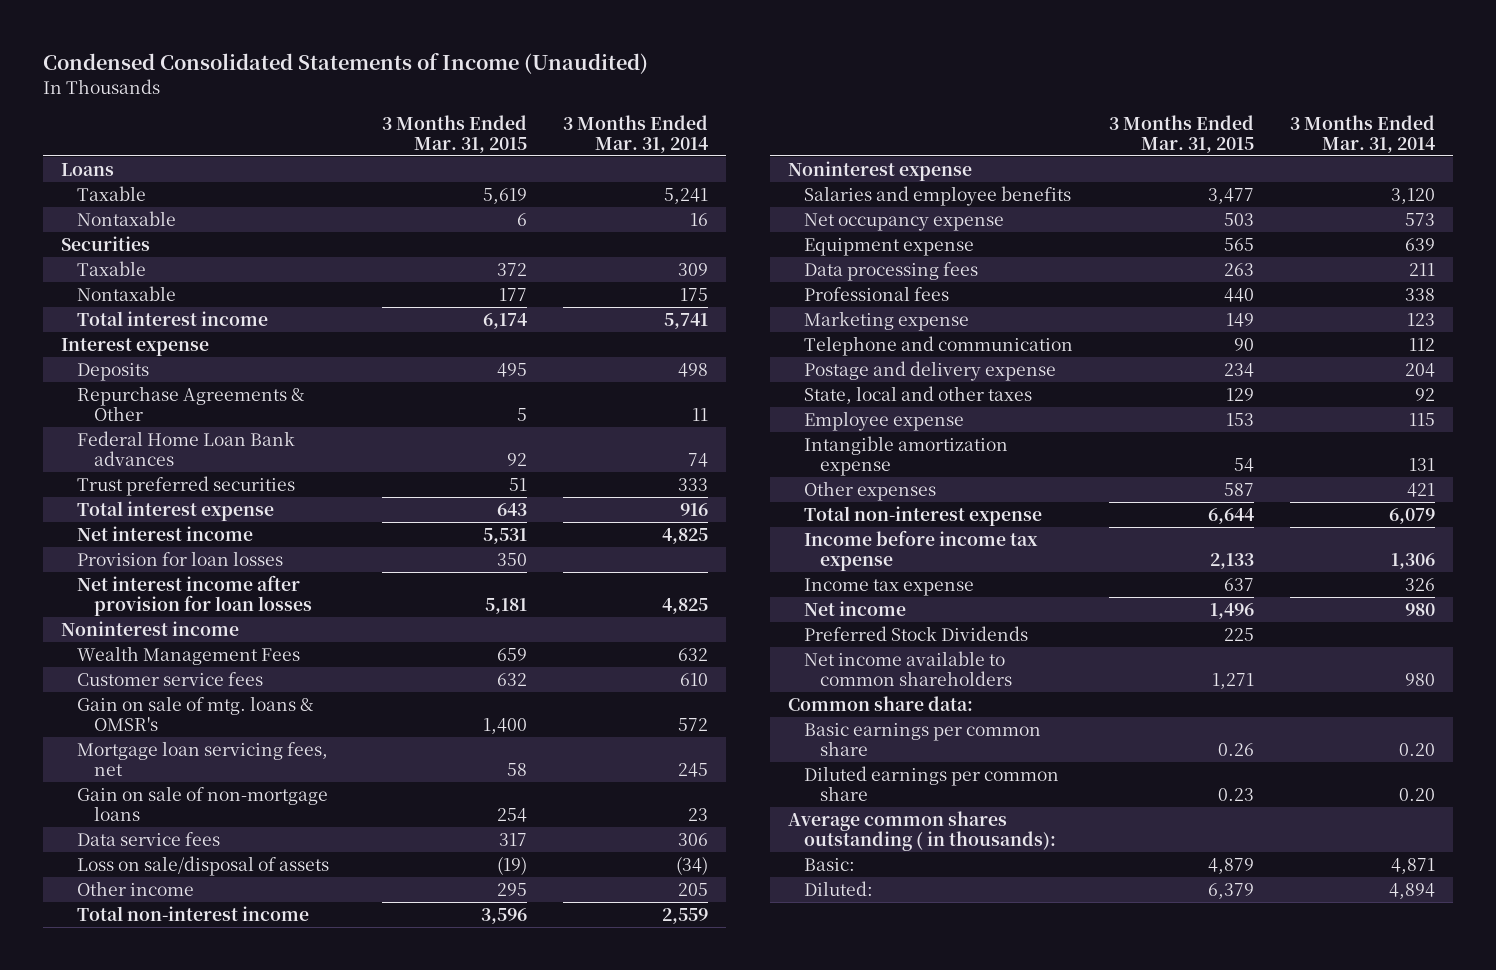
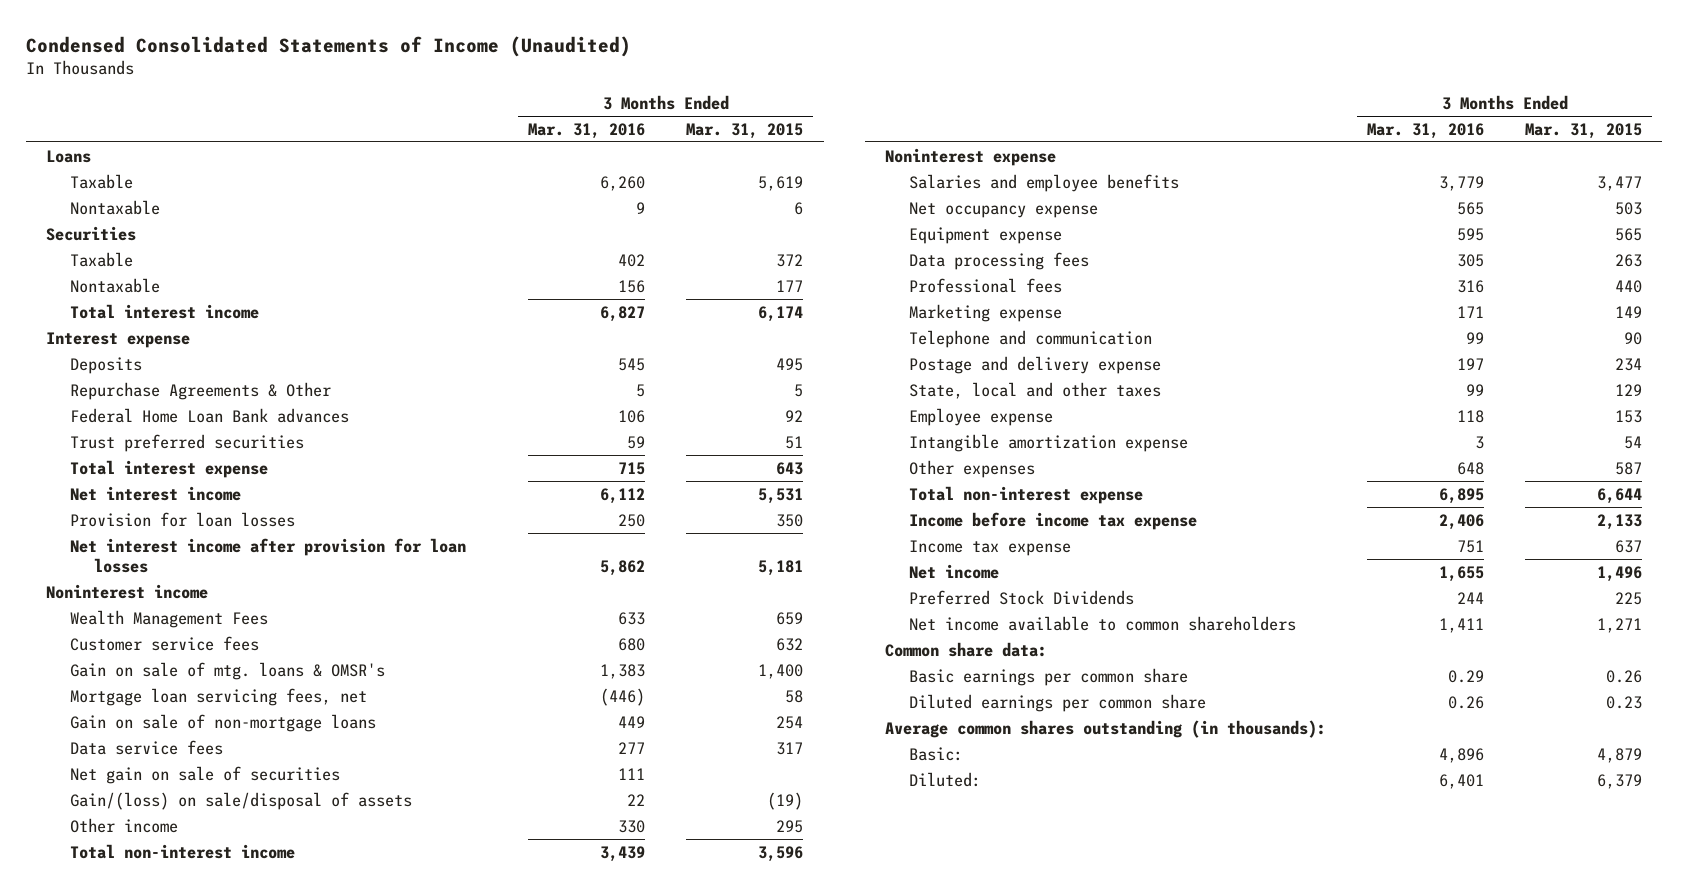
- | 3 Months Ended Mar. 31, 2015 | 3 Months Ended Mar. 31, 2014
+ | 3 Months Ended Mar. 31, 2016 | 3 Months Ended Mar. 31, 2015
- Loss on sale/disposal of assets | (19) | (34)
+ Net gain on sale of securities | 111 |
+ Gain/(loss) on sale/disposal of assets | 22 | (19)
- Average common shares outstanding ( in thousands):
+ Average common shares outstanding (in thousands):

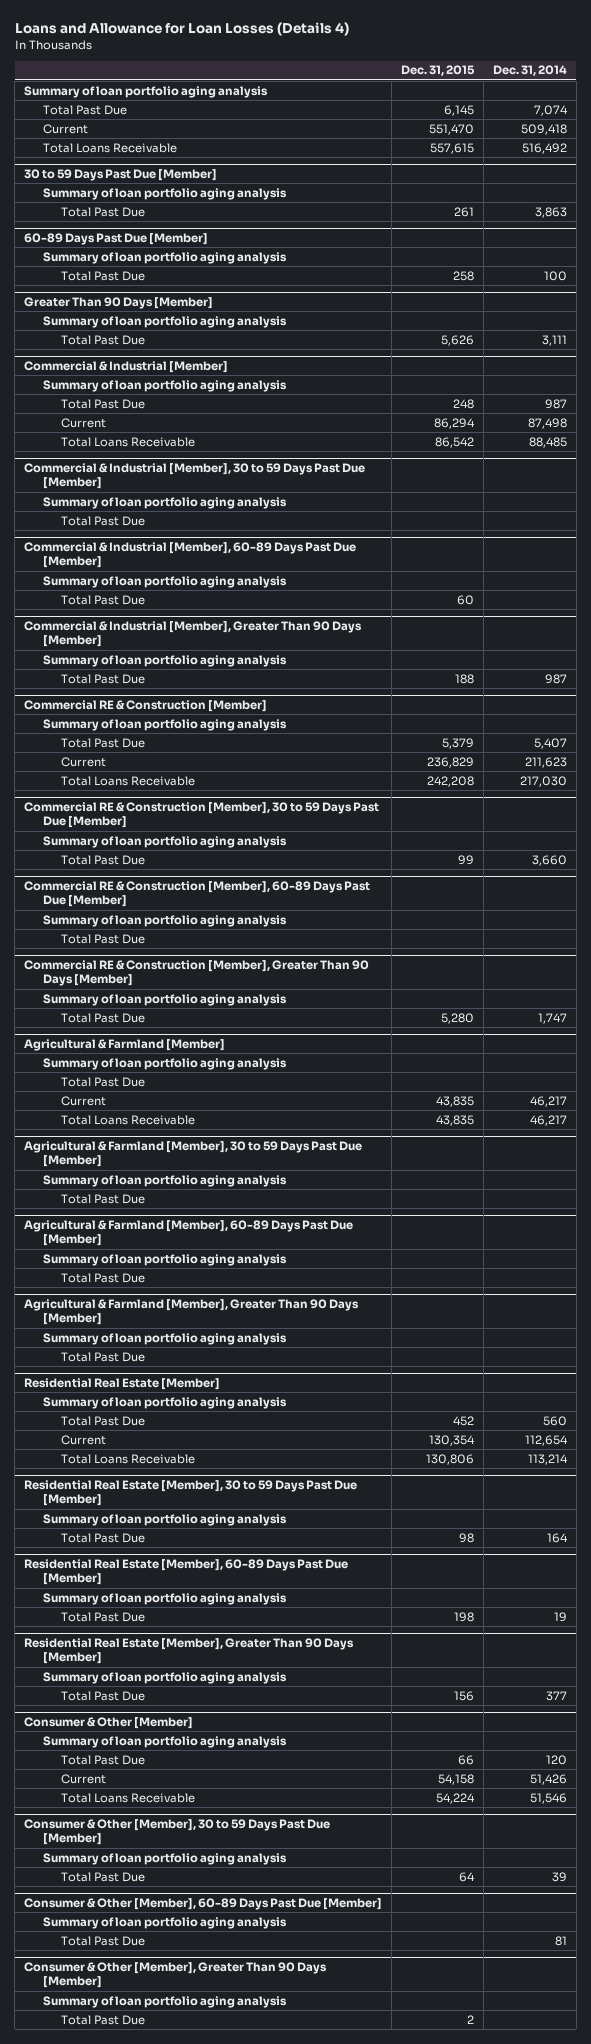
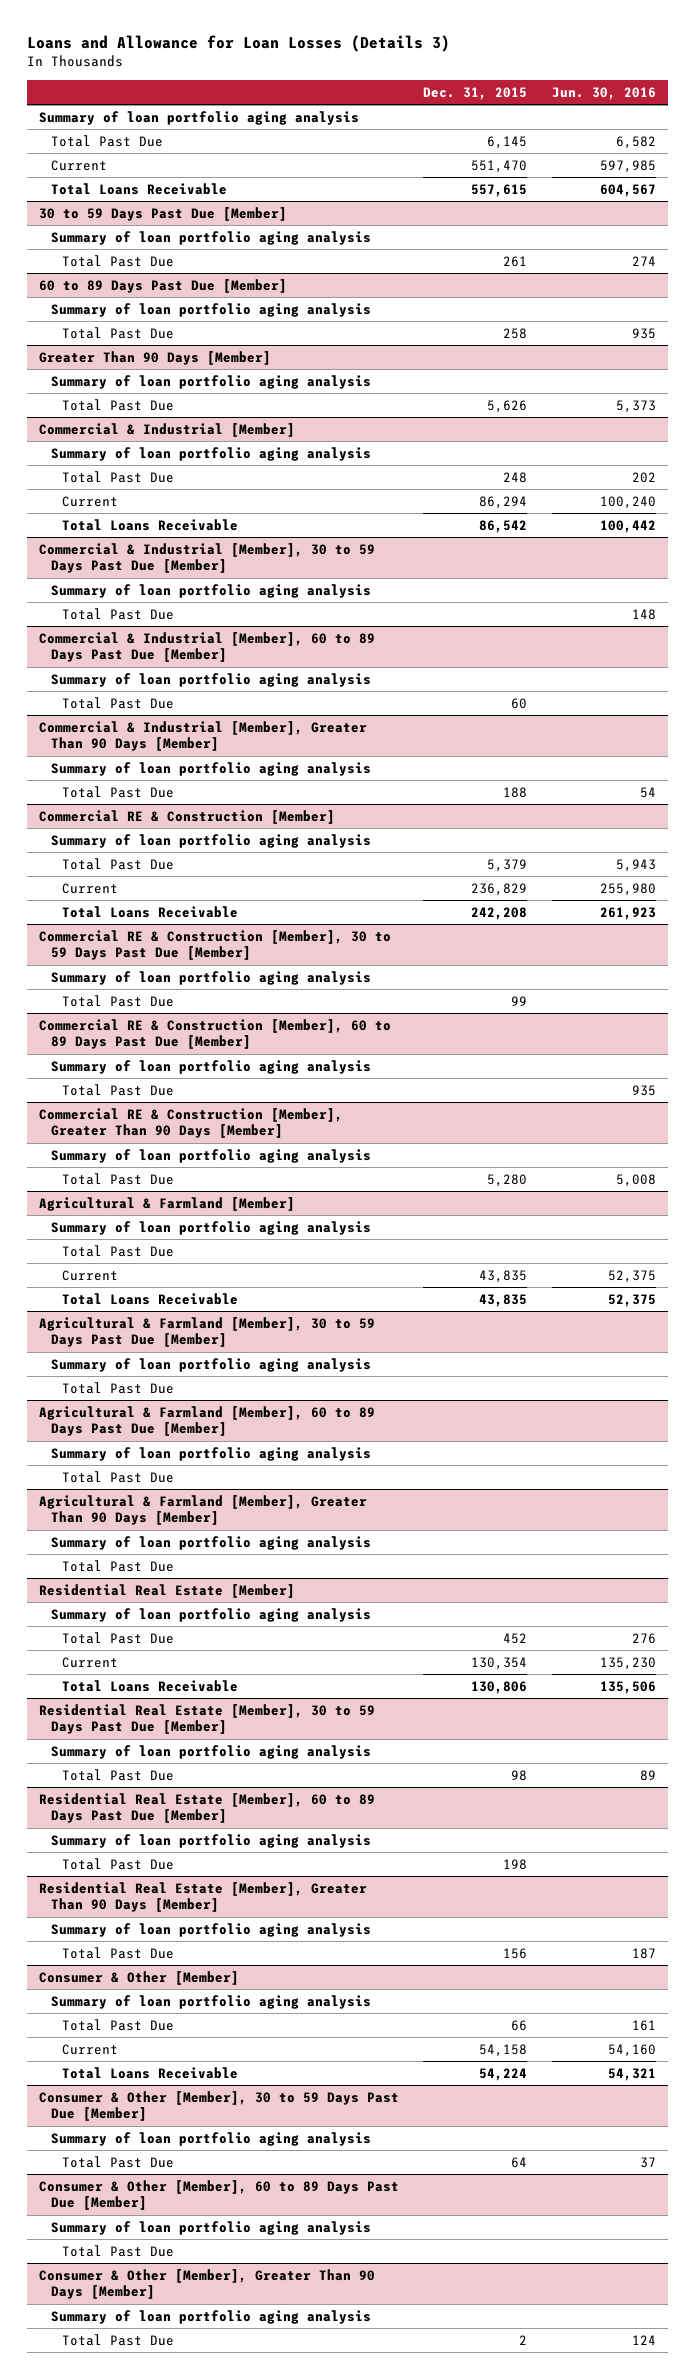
- Loans and Allowance for Loan Losses (Details 4)
+ Loans and Allowance for Loan Losses (Details 3)
- | Dec. 31, 2015 | Dec. 31, 2014
+ | Dec. 31, 2015 | Jun. 30, 2016
- 60-89 Days Past Due [Member]
+ 60 to 89 Days Past Due [Member]
- Commercial & Industrial [Member], 60-89 Days Past Due [Member]
+ Commercial & Industrial [Member], 60 to 89 Days Past Due [Member]
- Commercial RE & Construction [Member], 60-89 Days Past Due [Member]
+ Commercial RE & Construction [Member], 60 to 89 Days Past Due [Member]
- Agricultural & Farmland [Member], 60-89 Days Past Due [Member]
+ Agricultural & Farmland [Member], 60 to 89 Days Past Due [Member]
- Residential Real Estate [Member], 60-89 Days Past Due [Member]
+ Residential Real Estate [Member], 60 to 89 Days Past Due [Member]
- Consumer & Other [Member], 60-89 Days Past Due [Member]
+ Consumer & Other [Member], 60 to 89 Days Past Due [Member]

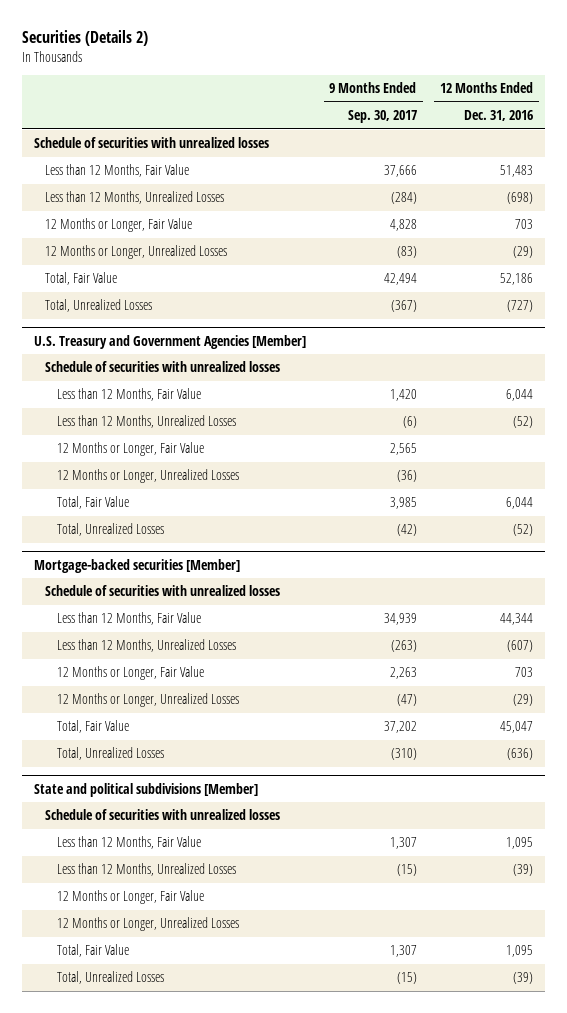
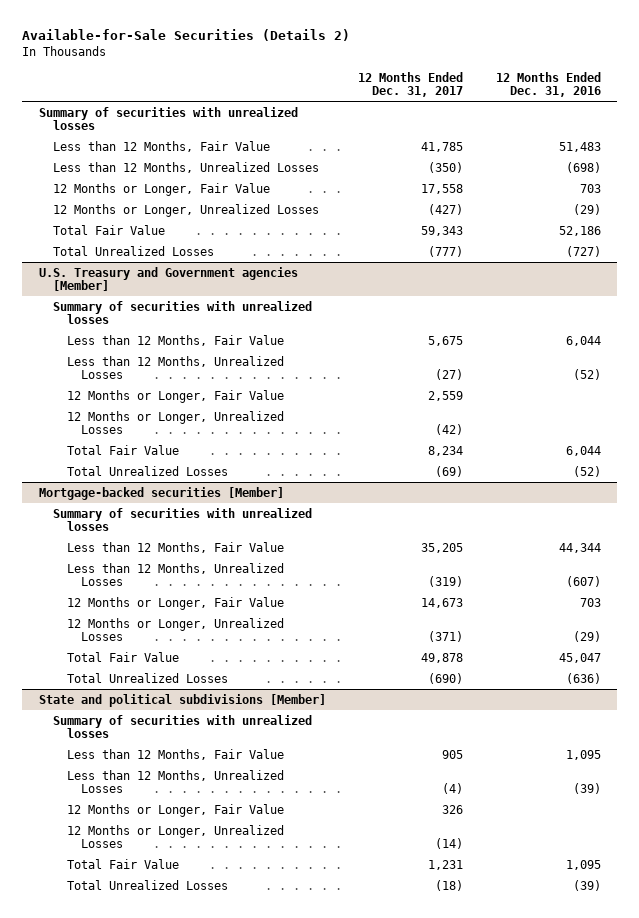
- Securities (Details 2)
+ Available-for-Sale Securities (Details 2)
- | 9 Months Ended Sep. 30, 2017 | 12 Months Ended Dec. 31, 2016
+ | 12 Months Ended Dec. 31, 2017 | 12 Months Ended Dec. 31, 2016
- Schedule of securities with unrealized losses
+ Summary of securities with unrealized losses
- Total, Fair Value | 42,494 | 52,186
- Total, Unrealized Losses | (367) | (727)
- U.S. Treasury and Government Agencies [Member]
- Schedule of securities with unrealized losses
+ Total Fair Value | 59,343 | 52,186
+ Total Unrealized Losses | (777) | (727)
+ U.S. Treasury and Government agencies [Member]
+ Summary of securities with unrealized losses
- Total, Fair Value | 3,985 | 6,044
- Total, Unrealized Losses | (42) | (52)
+ Total Fair Value | 8,234 | 6,044
+ Total Unrealized Losses | (69) | (52)
@ Mortgage-backed securities [Member]
- Schedule of securities with unrealized losses
+ Summary of securities with unrealized losses
- Total, Fair Value | 37,202 | 45,047
- Total, Unrealized Losses | (310) | (636)
+ Total Fair Value | 49,878 | 45,047
+ Total Unrealized Losses | (690) | (636)
@ State and political subdivisions [Member]
- Schedule of securities with unrealized losses
+ Summary of securities with unrealized losses
- Total, Fair Value | 1,307 | 1,095
- Total, Unrealized Losses | (15) | (39)
+ Total Fair Value | 1,231 | 1,095
+ Total Unrealized Losses | (18) | (39)

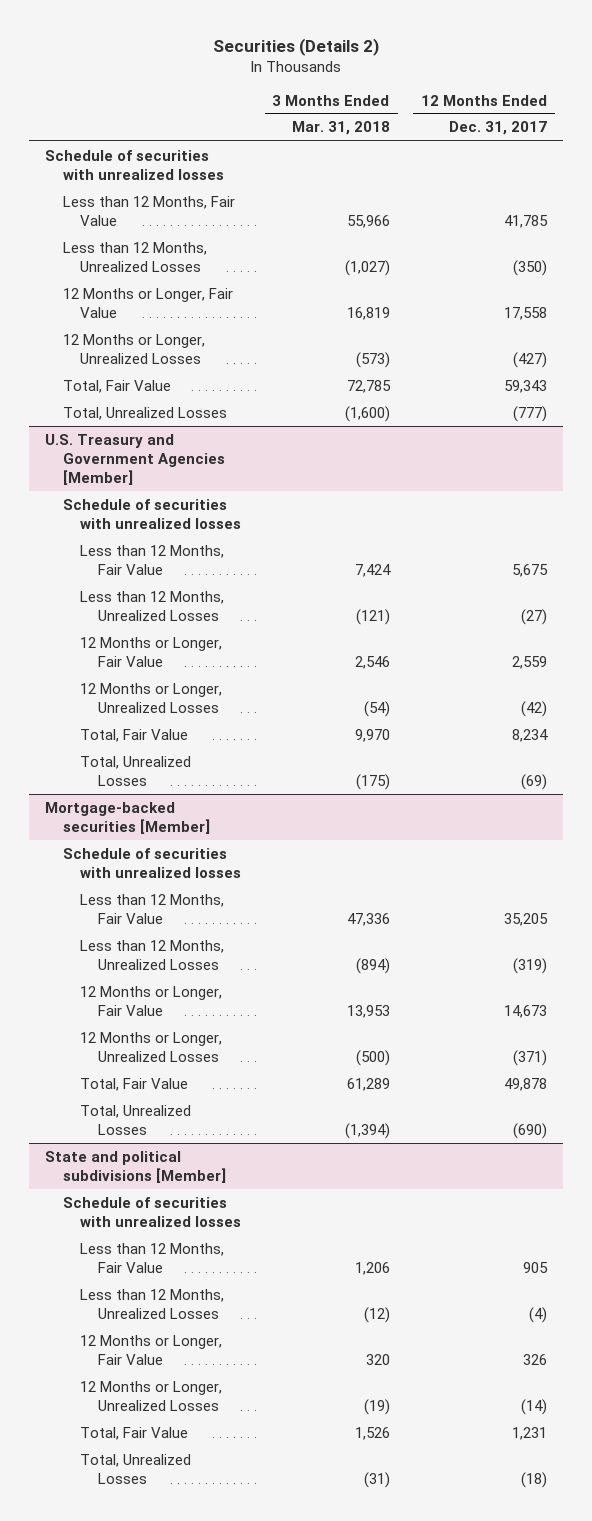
- Available-for-Sale Securities (Details 2)
+ Securities (Details 2)
- | 12 Months Ended Dec. 31, 2017 | 12 Months Ended Dec. 31, 2016
+ | 3 Months Ended Mar. 31, 2018 | 12 Months Ended Dec. 31, 2017
- Summary of securities with unrealized losses
+ Schedule of securities with unrealized losses
- Total Fair Value | 59,343 | 52,186
- Total Unrealized Losses | (777) | (727)
- U.S. Treasury and Government agencies [Member]
- Summary of securities with unrealized losses
+ Total, Fair Value | 72,785 | 59,343
+ Total, Unrealized Losses | (1,600) | (777)
+ U.S. Treasury and Government Agencies [Member]
+ Schedule of securities with unrealized losses
- Total Fair Value | 8,234 | 6,044
- Total Unrealized Losses | (69) | (52)
+ Total, Fair Value | 9,970 | 8,234
+ Total, Unrealized Losses | (175) | (69)
@ Mortgage-backed securities [Member]
- Summary of securities with unrealized losses
+ Schedule of securities with unrealized losses
- Total Fair Value | 49,878 | 45,047
- Total Unrealized Losses | (690) | (636)
+ Total, Fair Value | 61,289 | 49,878
+ Total, Unrealized Losses | (1,394) | (690)
@ State and political subdivisions [Member]
- Summary of securities with unrealized losses
+ Schedule of securities with unrealized losses
- Total Fair Value | 1,231 | 1,095
- Total Unrealized Losses | (18) | (39)
+ Total, Fair Value | 1,526 | 1,231
+ Total, Unrealized Losses | (31) | (18)

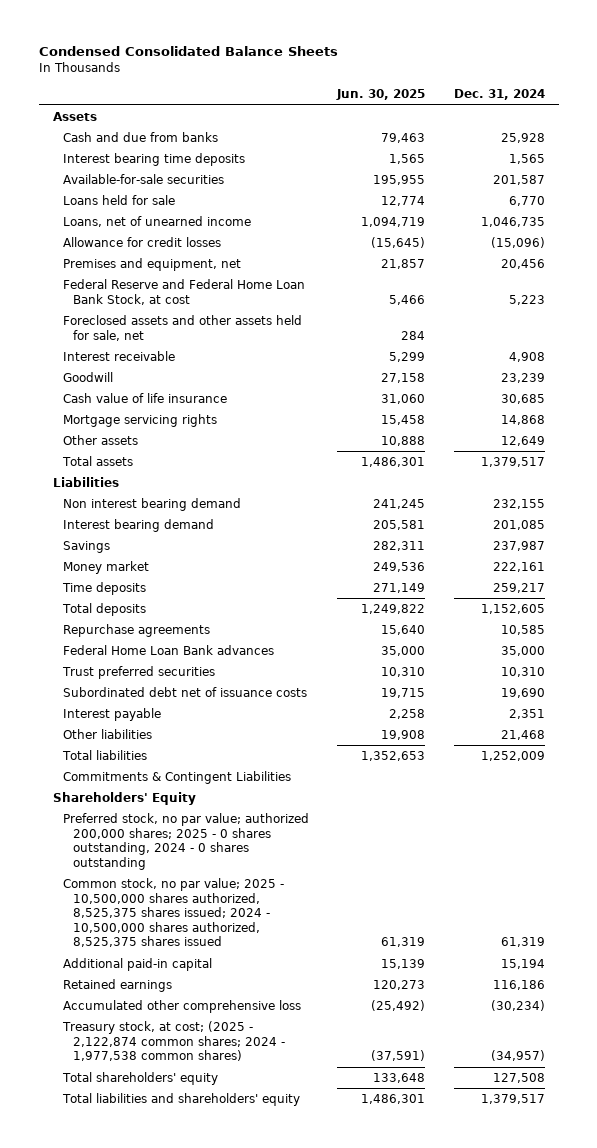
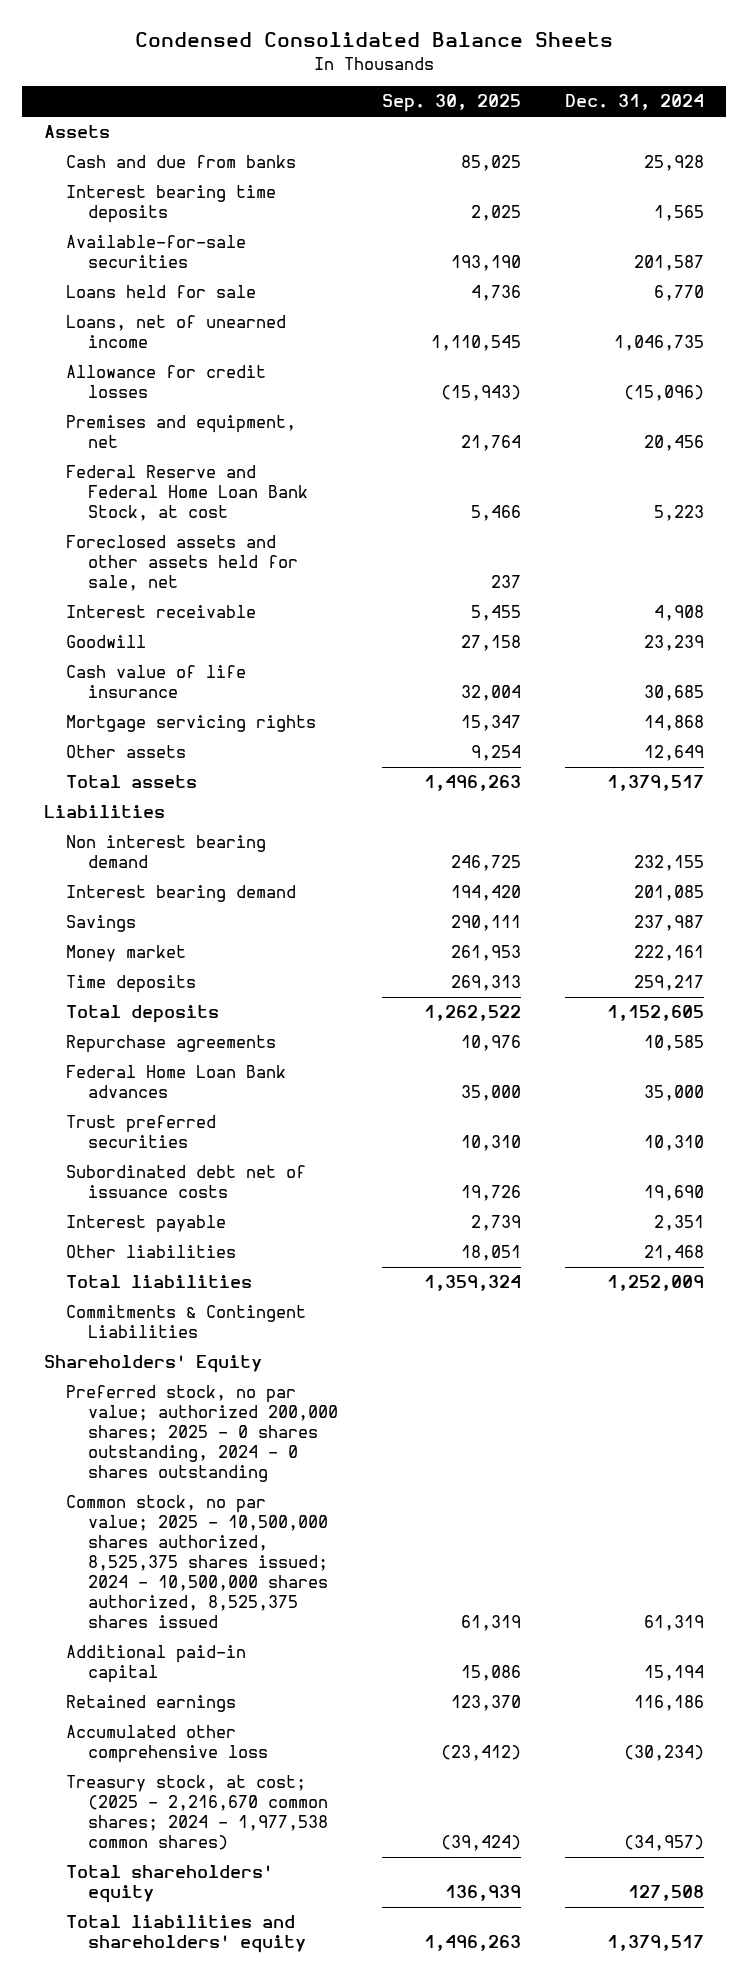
- | Jun. 30, 2025 | Dec. 31, 2024
+ | Sep. 30, 2025 | Dec. 31, 2024
- Treasury stock, at cost; (2025 - 2,122,874 common shares; 2024 - 1,977,538 common shares) | (37,591) | (34,957)
+ Treasury stock, at cost; (2025 - 2,216,670 common shares; 2024 - 1,977,538 common shares) | (39,424) | (34,957)

